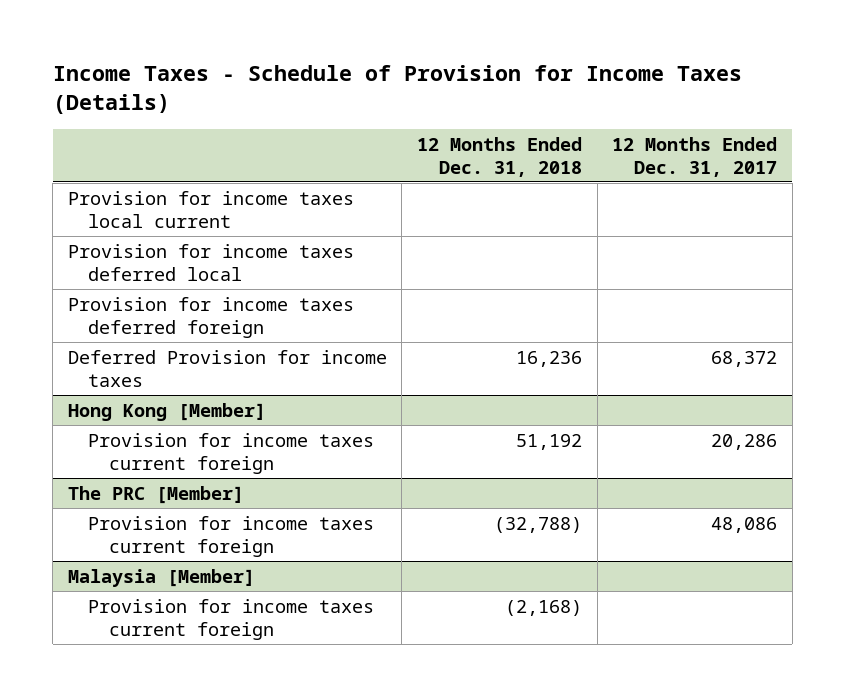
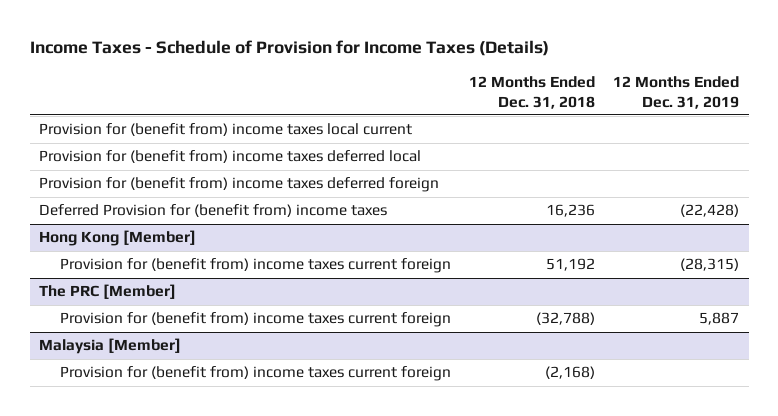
- | 12 Months Ended Dec. 31, 2018 | 12 Months Ended Dec. 31, 2017
+ | 12 Months Ended Dec. 31, 2018 | 12 Months Ended Dec. 31, 2019
- Provision for income taxes local current
- Provision for income taxes deferred local
- Provision for income taxes deferred foreign
- Deferred Provision for income taxes | 16,236 | 68,372
+ Provision for (benefit from) income taxes local current
+ Provision for (benefit from) income taxes deferred local
+ Provision for (benefit from) income taxes deferred foreign
+ Deferred Provision for (benefit from) income taxes | 16,236 | (22,428)
@ Hong Kong [Member]
- Provision for income taxes current foreign | 51,192 | 20,286
+ Provision for (benefit from) income taxes current foreign | 51,192 | (28,315)
@ The PRC [Member]
- Provision for income taxes current foreign | (32,788) | 48,086
+ Provision for (benefit from) income taxes current foreign | (32,788) | 5,887
@ Malaysia [Member]
- Provision for income taxes current foreign | (2,168) |
+ Provision for (benefit from) income taxes current foreign | (2,168) |

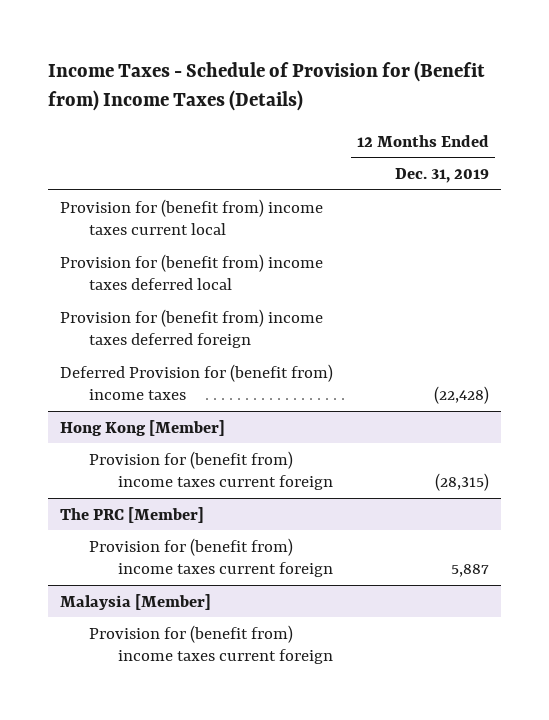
- Income Taxes - Schedule of Provision for Income Taxes (Details)
+ Income Taxes - Schedule of Provision for (Benefit from) Income Taxes (Details)
- | 12 Months Ended Dec. 31, 2018 | 12 Months Ended Dec. 31, 2019
+ | 12 Months Ended Dec. 31, 2019
- Provision for (benefit from) income taxes local current
+ Provision for (benefit from) income taxes current local

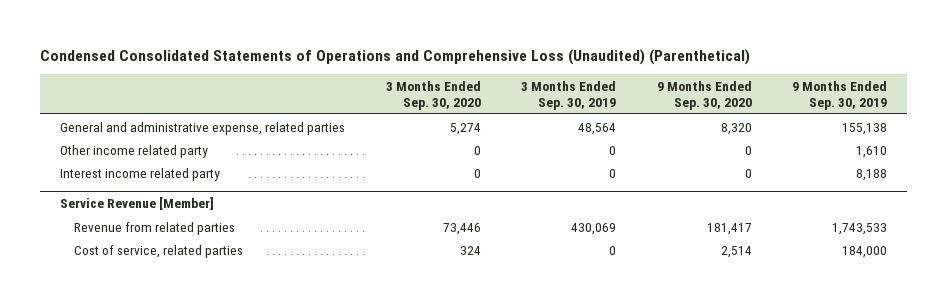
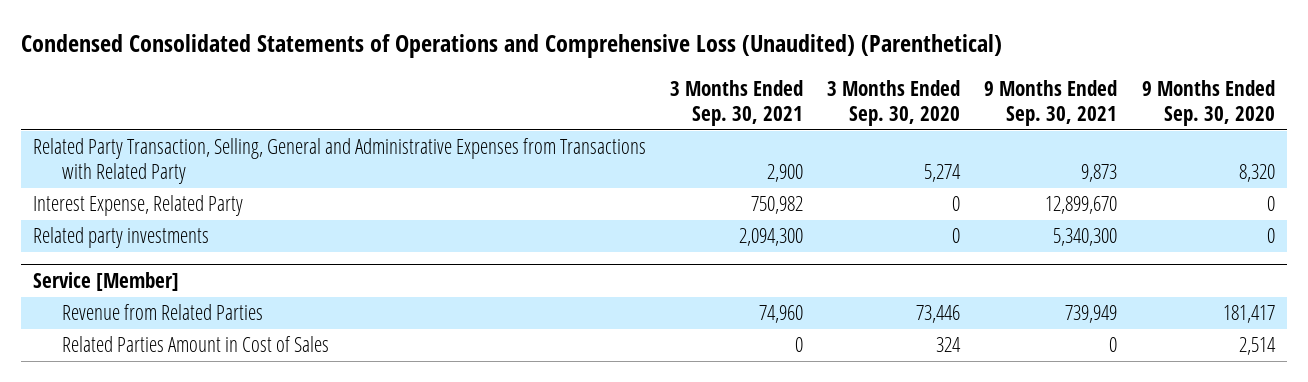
- | 3 Months Ended Sep. 30, 2020 | 3 Months Ended Sep. 30, 2019 | 9 Months Ended Sep. 30, 2020 | 9 Months Ended Sep. 30, 2019
+ | 3 Months Ended Sep. 30, 2021 | 3 Months Ended Sep. 30, 2020 | 9 Months Ended Sep. 30, 2021 | 9 Months Ended Sep. 30, 2020
- General and administrative expense, related parties | 5,274 | 48,564 | 8,320 | 155,138
- Other income related party | 0 | 0 | 0 | 1,610
- Interest income related party | 0 | 0 | 0 | 8,188
- Service Revenue [Member]
- Revenue from related parties | 73,446 | 430,069 | 181,417 | 1,743,533
- Cost of service, related parties | 324 | 0 | 2,514 | 184,000
+ Related Party Transaction, Selling, General and Administrative Expenses from Transactions with Related Party | 2,900 | 5,274 | 9,873 | 8,320
+ Interest Expense, Related Party | 750,982 | 0 | 12,899,670 | 0
+ Related party investments | 2,094,300 | 0 | 5,340,300 | 0
+ Service [Member]
+ Revenue from Related Parties | 74,960 | 73,446 | 739,949 | 181,417
+ Related Parties Amount in Cost of Sales | 0 | 324 | 0 | 2,514

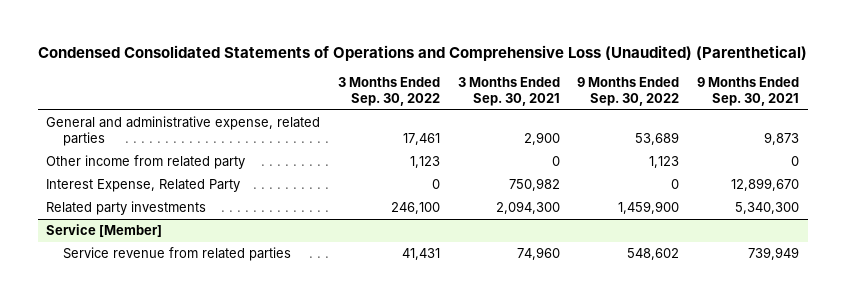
- | 3 Months Ended Sep. 30, 2021 | 3 Months Ended Sep. 30, 2020 | 9 Months Ended Sep. 30, 2021 | 9 Months Ended Sep. 30, 2020
+ | 3 Months Ended Sep. 30, 2022 | 3 Months Ended Sep. 30, 2021 | 9 Months Ended Sep. 30, 2022 | 9 Months Ended Sep. 30, 2021
- Related Party Transaction, Selling, General and Administrative Expenses from Transactions with Related Party | 2,900 | 5,274 | 9,873 | 8,320
+ General and administrative expense, related parties | 17,461 | 2,900 | 53,689 | 9,873
+ Other income from related party | 1,123 | 0 | 1,123 | 0
@ Service [Member]
- Revenue from Related Parties | 74,960 | 73,446 | 739,949 | 181,417
- Related Parties Amount in Cost of Sales | 0 | 324 | 0 | 2,514
+ Service revenue from related parties | 41,431 | 74,960 | 548,602 | 739,949

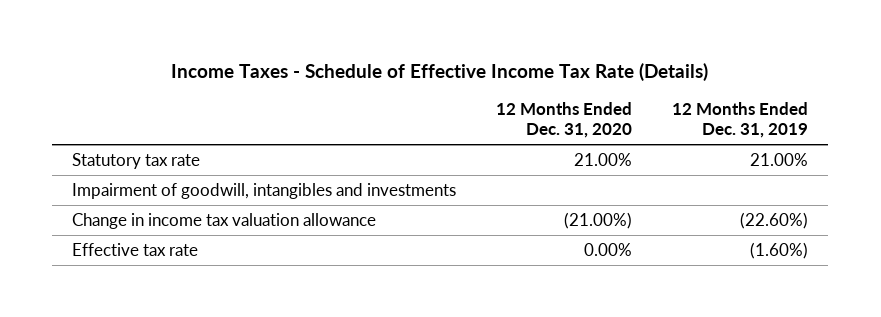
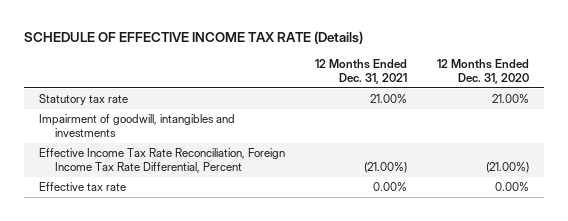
- Income Taxes - Schedule of Effective Income Tax Rate (Details)
+ SCHEDULE OF EFFECTIVE INCOME TAX RATE (Details)
- | 12 Months Ended Dec. 31, 2020 | 12 Months Ended Dec. 31, 2019
+ | 12 Months Ended Dec. 31, 2021 | 12 Months Ended Dec. 31, 2020
- Change in income tax valuation allowance | (21.00%) | (22.60%)
+ Effective Income Tax Rate Reconciliation, Foreign Income Tax Rate Differential, Percent | (21.00%) | (21.00%)

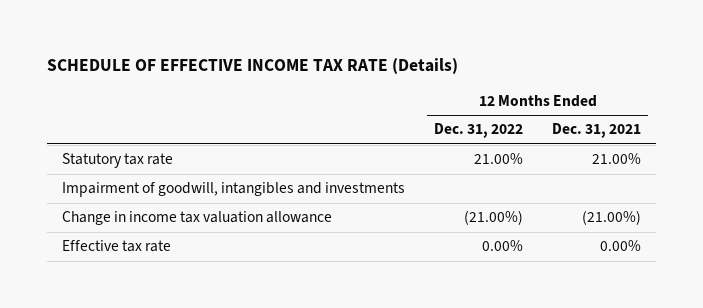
- | 12 Months Ended Dec. 31, 2021 | 12 Months Ended Dec. 31, 2020
+ | 12 Months Ended Dec. 31, 2022 | 12 Months Ended Dec. 31, 2021
- Effective Income Tax Rate Reconciliation, Foreign Income Tax Rate Differential, Percent | (21.00%) | (21.00%)
+ Change in income tax valuation allowance | (21.00%) | (21.00%)

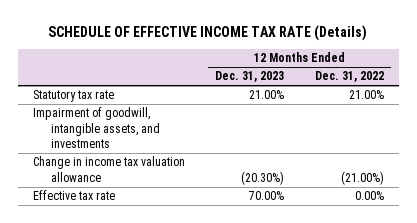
- | 12 Months Ended Dec. 31, 2022 | 12 Months Ended Dec. 31, 2021
+ | 12 Months Ended Dec. 31, 2023 | 12 Months Ended Dec. 31, 2022
- Impairment of goodwill, intangibles and investments
+ Impairment of goodwill, intangible assets, and investments

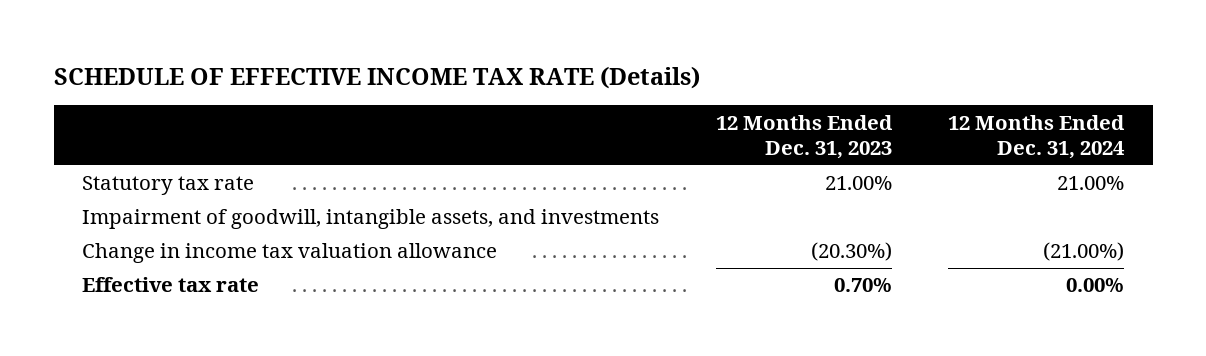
- | 12 Months Ended Dec. 31, 2023 | 12 Months Ended Dec. 31, 2022
+ | 12 Months Ended Dec. 31, 2023 | 12 Months Ended Dec. 31, 2024
- Effective tax rate | 70.00% | 0.00%
+ Effective tax rate | 0.70% | 0.00%

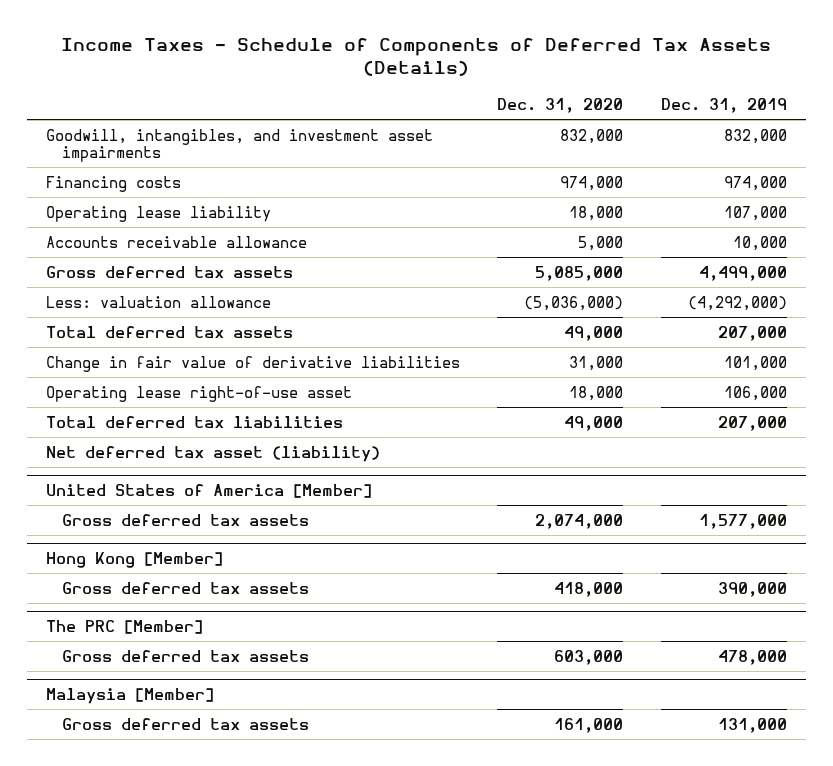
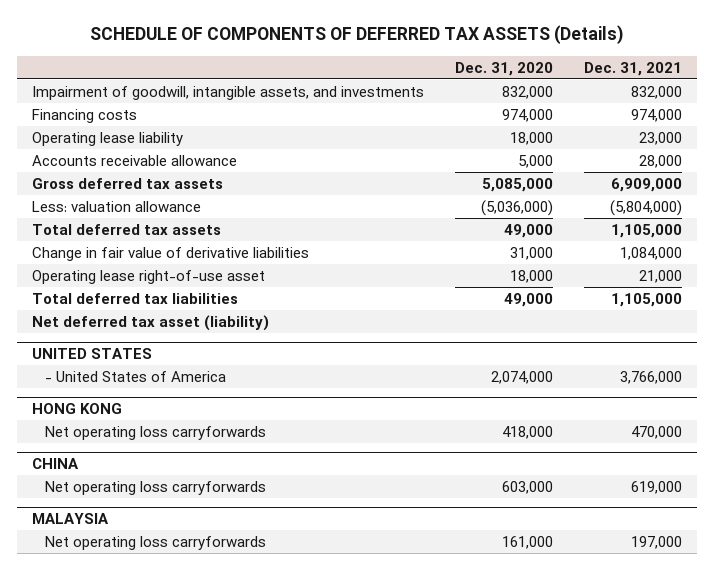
- Income Taxes - Schedule of Components of Deferred Tax Assets (Details)
+ SCHEDULE OF COMPONENTS OF DEFERRED TAX ASSETS (Details)
- | Dec. 31, 2020 | Dec. 31, 2019
+ | Dec. 31, 2020 | Dec. 31, 2021
- Goodwill, intangibles, and investment asset impairments | 832,000 | 832,000
+ Impairment of goodwill, intangible assets, and investments | 832,000 | 832,000
- United States of America [Member]
- Gross deferred tax assets | 2,074,000 | 1,577,000
- Hong Kong [Member]
- Gross deferred tax assets | 418,000 | 390,000
- The PRC [Member]
- Gross deferred tax assets | 603,000 | 478,000
- Malaysia [Member]
- Gross deferred tax assets | 161,000 | 131,000
+ UNITED STATES
+ - United States of America | 2,074,000 | 3,766,000
+ HONG KONG
+ Net operating loss carryforwards | 418,000 | 470,000
+ CHINA
+ Net operating loss carryforwards | 603,000 | 619,000
+ MALAYSIA
+ Net operating loss carryforwards | 161,000 | 197,000

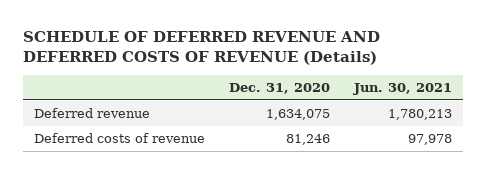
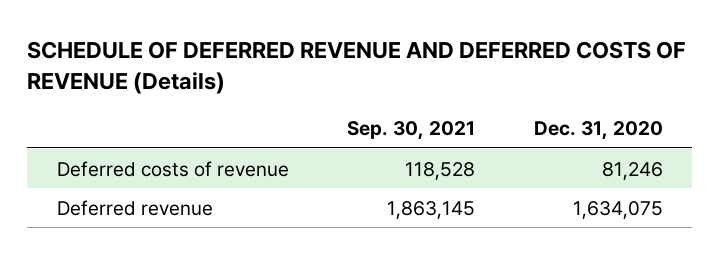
- | Dec. 31, 2020 | Jun. 30, 2021
+ | Sep. 30, 2021 | Dec. 31, 2020
moved down: Deferred revenue | 1,863,145 | 1,634,075

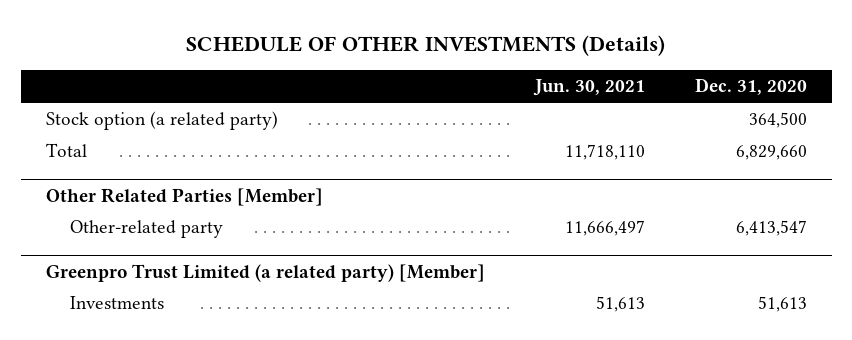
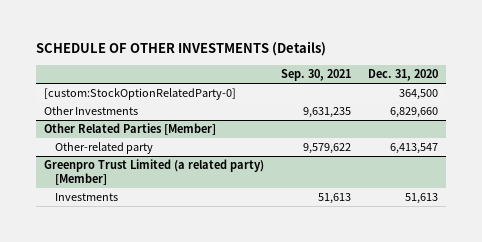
- | Jun. 30, 2021 | Dec. 31, 2020
+ | Sep. 30, 2021 | Dec. 31, 2020
- Stock option (a related party) | | 364,500
- Total | 11,718,110 | 6,829,660
+ [custom:StockOptionRelatedParty-0] | | 364,500
+ Other Investments | 9,631,235 | 6,829,660

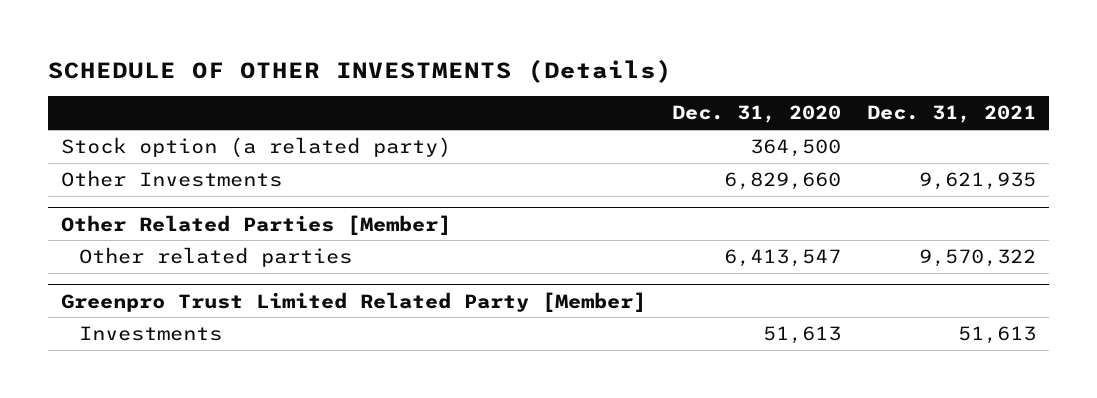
- | Sep. 30, 2021 | Dec. 31, 2020
+ | Dec. 31, 2020 | Dec. 31, 2021
- [custom:StockOptionRelatedParty-0] | | 364,500
+ Stock option (a related party) | 364,500 |
@ Other Related Parties [Member]
- Other-related party | 9,579,622 | 6,413,547
- Greenpro Trust Limited (a related party) [Member]
@ Other Related Parties [Member]
+ Other related parties | 6,413,547 | 9,570,322
+ Greenpro Trust Limited Related Party [Member]

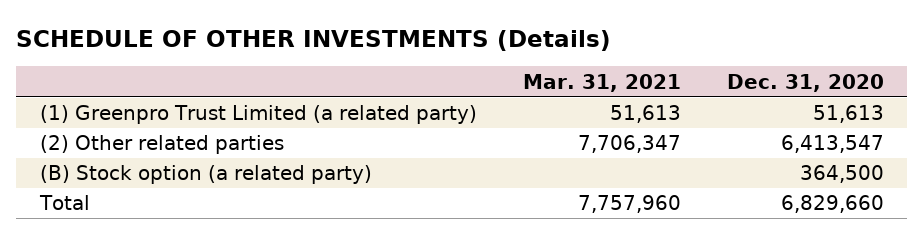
- | Dec. 31, 2020 | Dec. 31, 2021
+ | Mar. 31, 2021 | Dec. 31, 2020
- Stock option (a related party) | 364,500 |
- Other Investments | 6,829,660 | 9,621,935
- Other Related Parties [Member]
- Other related parties | 6,413,547 | 9,570,322
- Greenpro Trust Limited Related Party [Member]
- Investments | 51,613 | 51,613
+ (1) Greenpro Trust Limited (a related party) | 51,613 | 51,613
+ (2) Other related parties | 7,706,347 | 6,413,547
+ (B) Stock option (a related party) | | 364,500
+ Total | 7,757,960 | 6,829,660

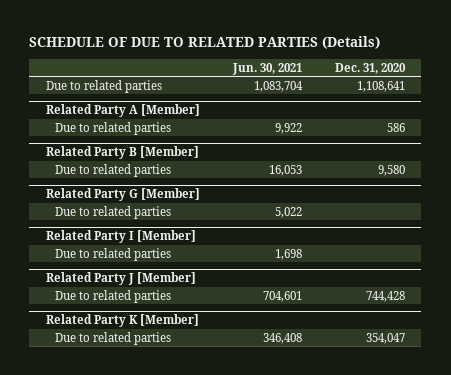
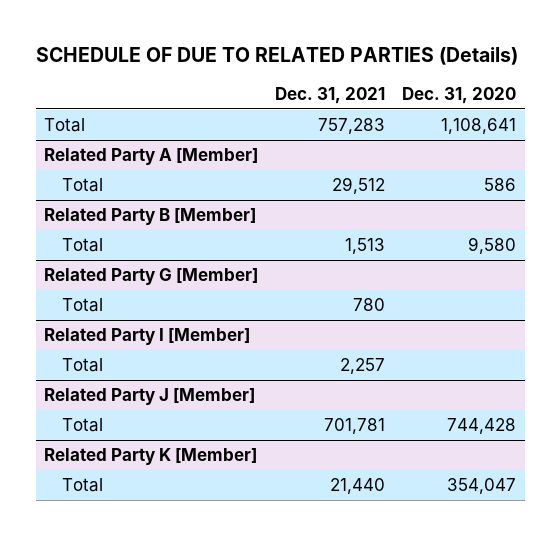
- | Jun. 30, 2021 | Dec. 31, 2020
+ | Dec. 31, 2021 | Dec. 31, 2020
- Due to related parties | 1,083,704 | 1,108,641
+ Total | 757,283 | 1,108,641
@ Related Party A [Member]
- Due to related parties | 9,922 | 586
+ Total | 29,512 | 586
@ Related Party B [Member]
- Due to related parties | 16,053 | 9,580
+ Total | 1,513 | 9,580
@ Related Party G [Member]
- Due to related parties | 5,022 |
+ Total | 780 |
@ Related Party I [Member]
- Due to related parties | 1,698 |
+ Total | 2,257 |
@ Related Party J [Member]
- Due to related parties | 704,601 | 744,428
+ Total | 701,781 | 744,428
@ Related Party K [Member]
- Due to related parties | 346,408 | 354,047
+ Total | 21,440 | 354,047

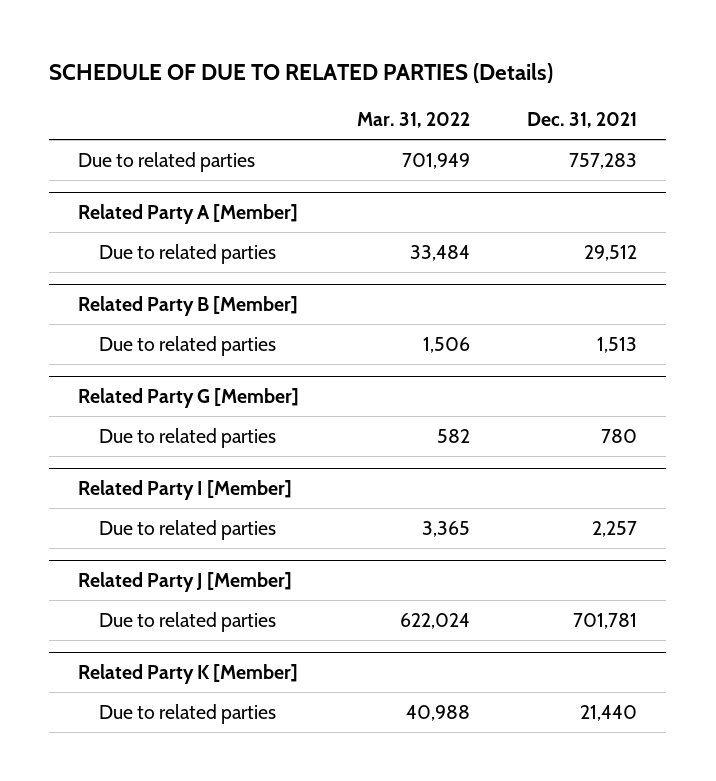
- | Dec. 31, 2021 | Dec. 31, 2020
+ | Mar. 31, 2022 | Dec. 31, 2021
- Total | 757,283 | 1,108,641
+ Due to related parties | 701,949 | 757,283
@ Related Party A [Member]
- Total | 29,512 | 586
+ Due to related parties | 33,484 | 29,512
@ Related Party B [Member]
- Total | 1,513 | 9,580
+ Due to related parties | 1,506 | 1,513
@ Related Party G [Member]
- Total | 780 |
+ Due to related parties | 582 | 780
@ Related Party I [Member]
- Total | 2,257 |
+ Due to related parties | 3,365 | 2,257
@ Related Party J [Member]
- Total | 701,781 | 744,428
+ Due to related parties | 622,024 | 701,781
@ Related Party K [Member]
- Total | 21,440 | 354,047
+ Due to related parties | 40,988 | 21,440

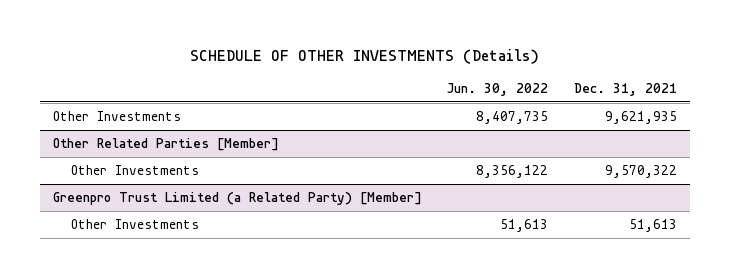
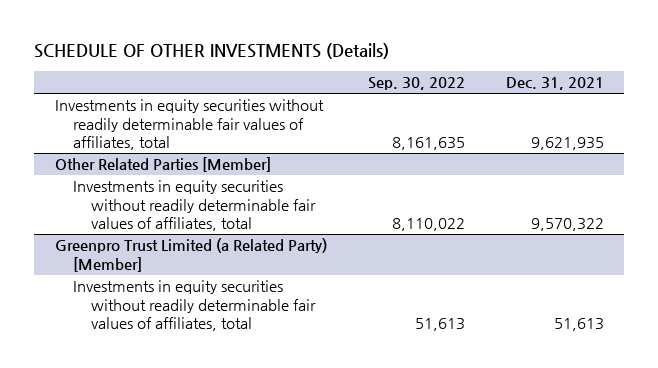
- | Jun. 30, 2022 | Dec. 31, 2021
+ | Sep. 30, 2022 | Dec. 31, 2021
- Other Investments | 8,407,735 | 9,621,935
+ Investments in equity securities without readily determinable fair values of affiliates, total | 8,161,635 | 9,621,935
@ Other Related Parties [Member]
- Other Investments | 8,356,122 | 9,570,322
+ Investments in equity securities without readily determinable fair values of affiliates, total | 8,110,022 | 9,570,322
@ Greenpro Trust Limited (a Related Party) [Member]
- Other Investments | 51,613 | 51,613
+ Investments in equity securities without readily determinable fair values of affiliates, total | 51,613 | 51,613

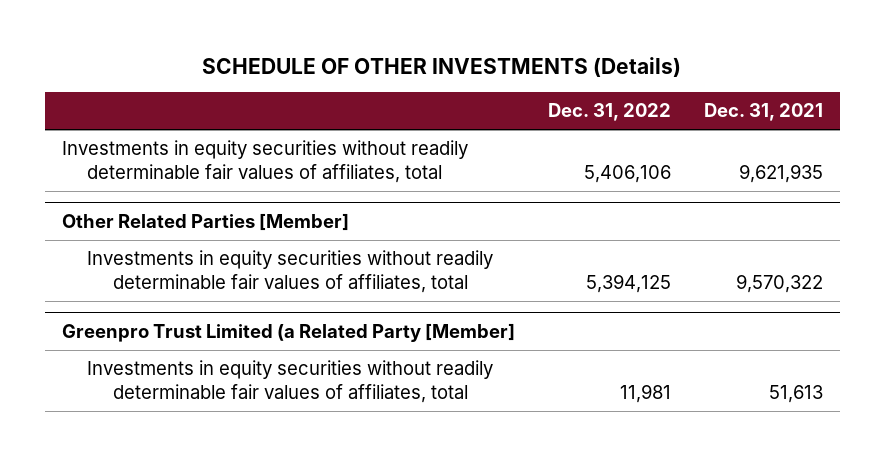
- | Sep. 30, 2022 | Dec. 31, 2021
+ | Dec. 31, 2022 | Dec. 31, 2021
- Greenpro Trust Limited (a Related Party) [Member]
+ Greenpro Trust Limited (a Related Party [Member]

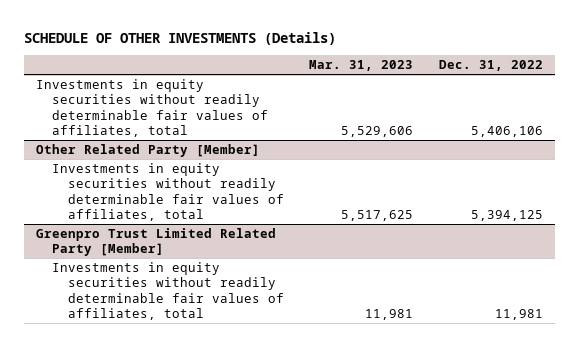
- | Dec. 31, 2022 | Dec. 31, 2021
+ | Mar. 31, 2023 | Dec. 31, 2022
- Other Related Parties [Member]
+ Other Related Party [Member]
- Greenpro Trust Limited (a Related Party [Member]
+ Greenpro Trust Limited Related Party [Member]

